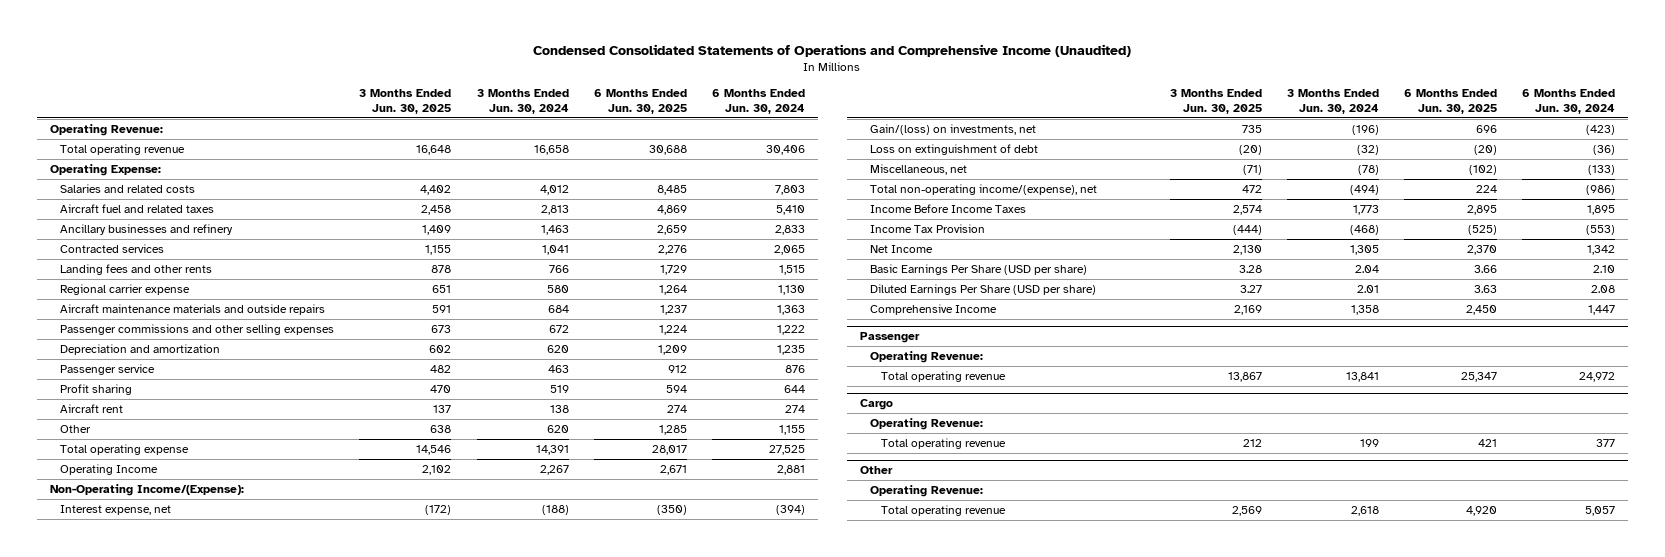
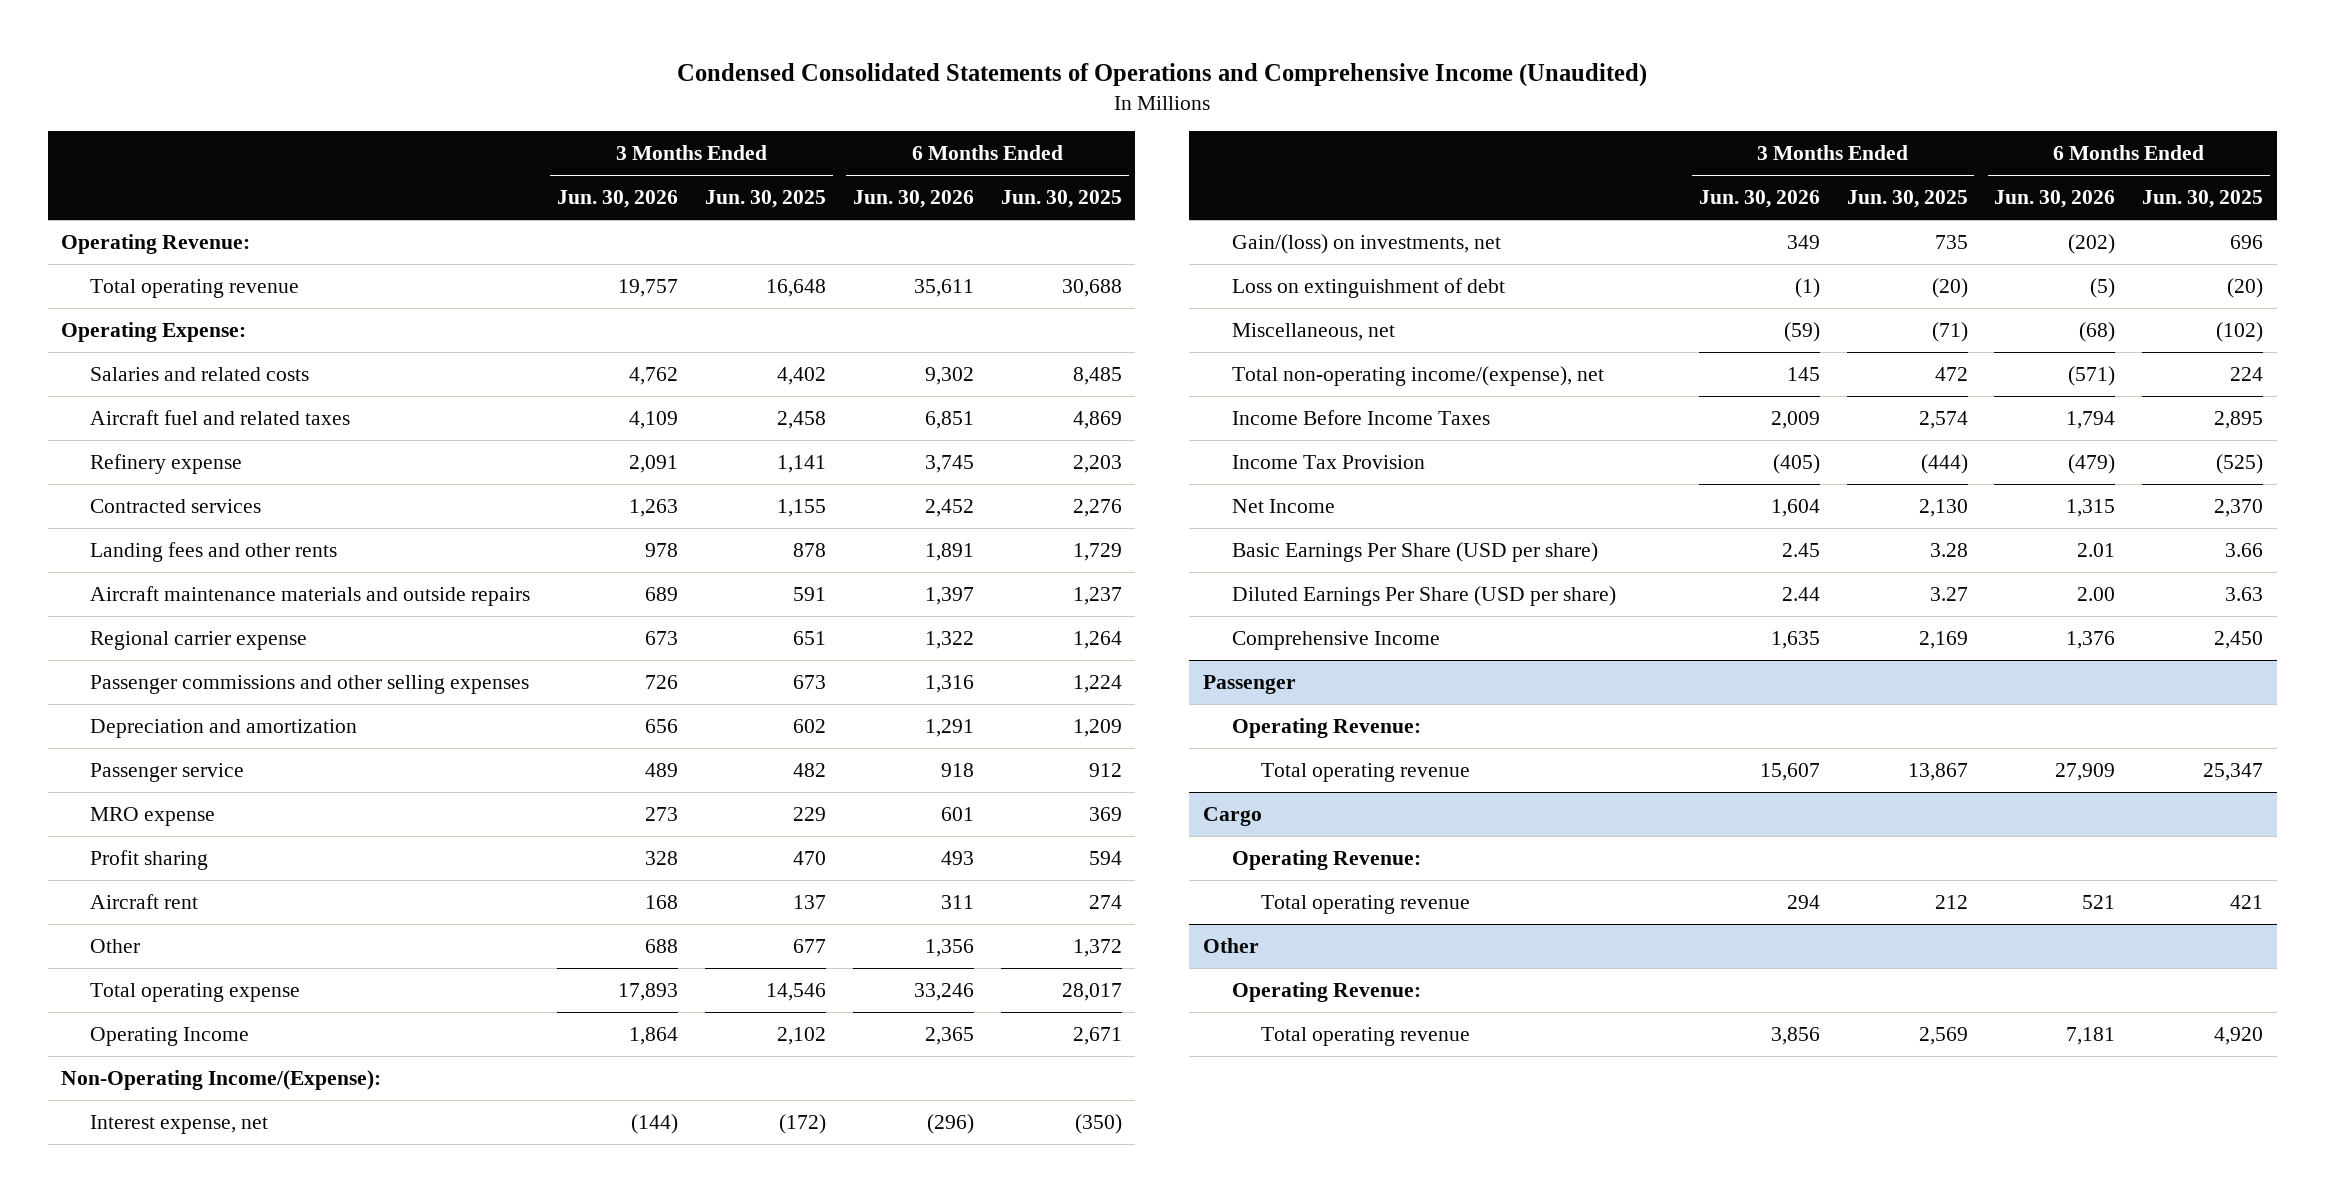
- | 3 Months Ended Jun. 30, 2025 | 3 Months Ended Jun. 30, 2024 | 6 Months Ended Jun. 30, 2025 | 6 Months Ended Jun. 30, 2024
+ | 3 Months Ended Jun. 30, 2026 | 3 Months Ended Jun. 30, 2025 | 6 Months Ended Jun. 30, 2026 | 6 Months Ended Jun. 30, 2025
- Ancillary businesses and refinery | 1,409 | 1,463 | 2,659 | 2,833
+ Refinery expense | 2,091 | 1,141 | 3,745 | 2,203
moved down: Regional carrier expense | 673 | 651 | 1,322 | 1,264
+ MRO expense | 273 | 229 | 601 | 369
- Other | 638 | 620 | 1,285 | 1,155
+ Other | 688 | 677 | 1,356 | 1,372

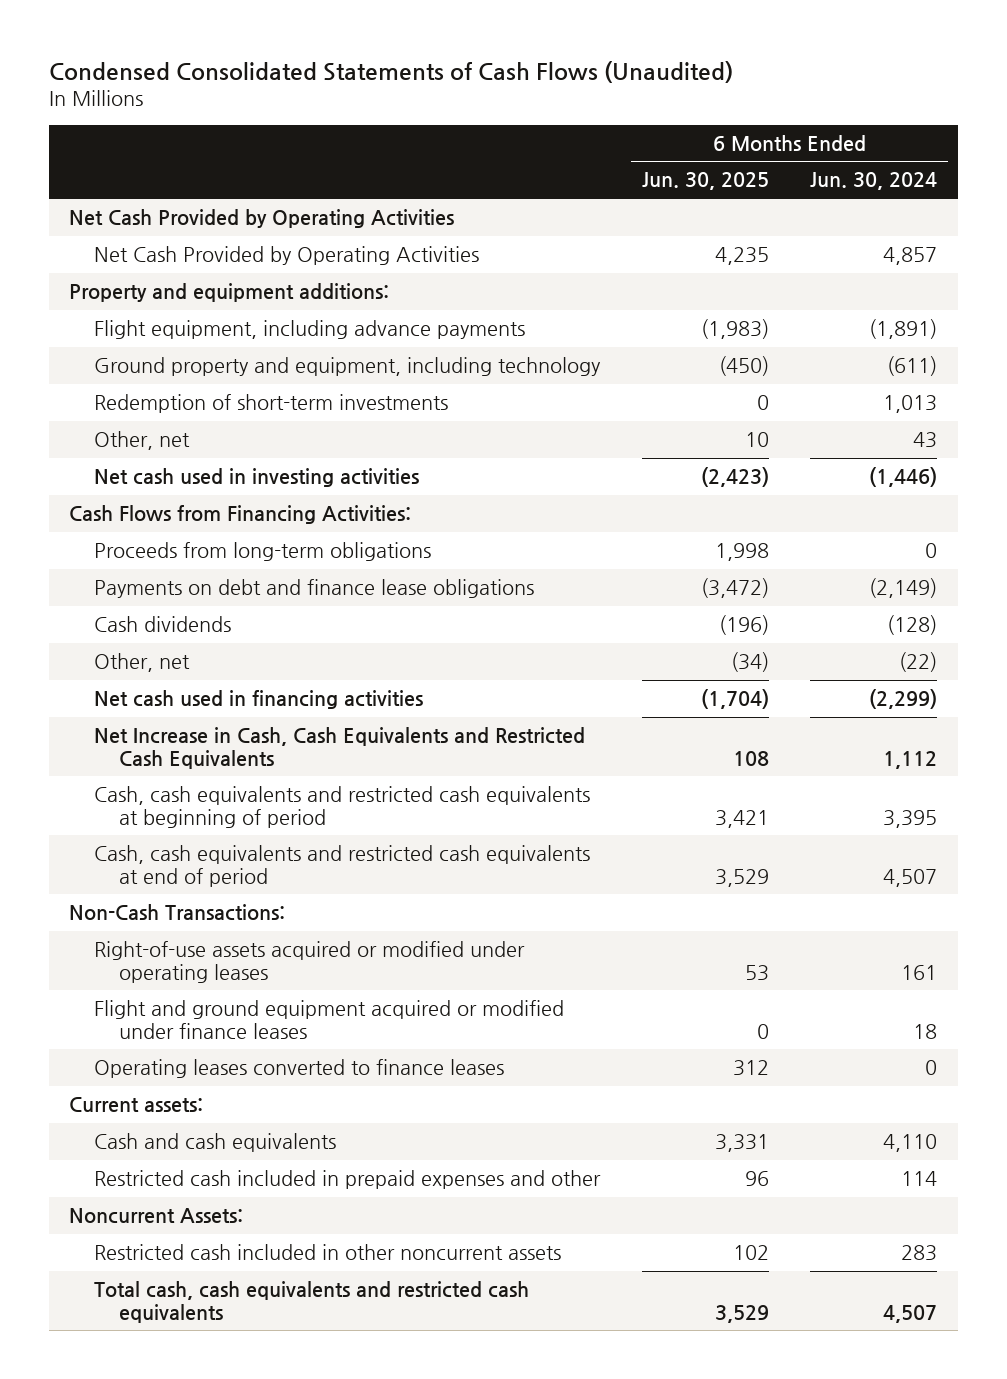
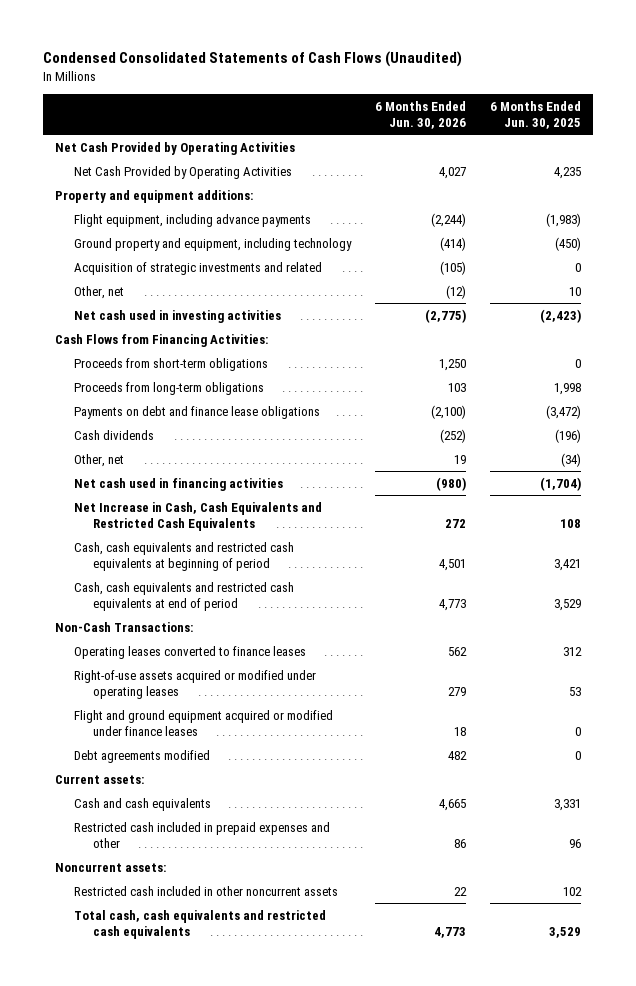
- | 6 Months Ended Jun. 30, 2025 | 6 Months Ended Jun. 30, 2024
+ | 6 Months Ended Jun. 30, 2026 | 6 Months Ended Jun. 30, 2025
- Redemption of short-term investments | 0 | 1,013
+ Acquisition of strategic investments and related | (105) | 0
+ Proceeds from short-term obligations | 1,250 | 0
moved up: Operating leases converted to finance leases | 562 | 312
+ Debt agreements modified | 482 | 0
- Noncurrent Assets:
+ Noncurrent assets:

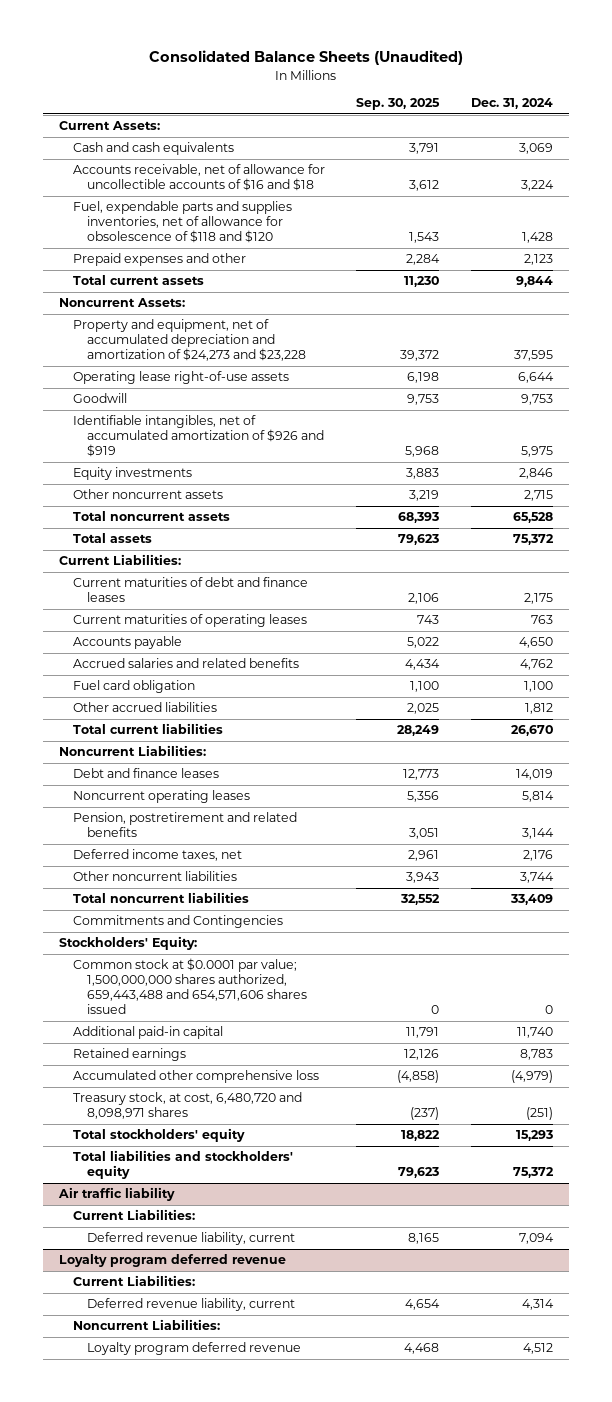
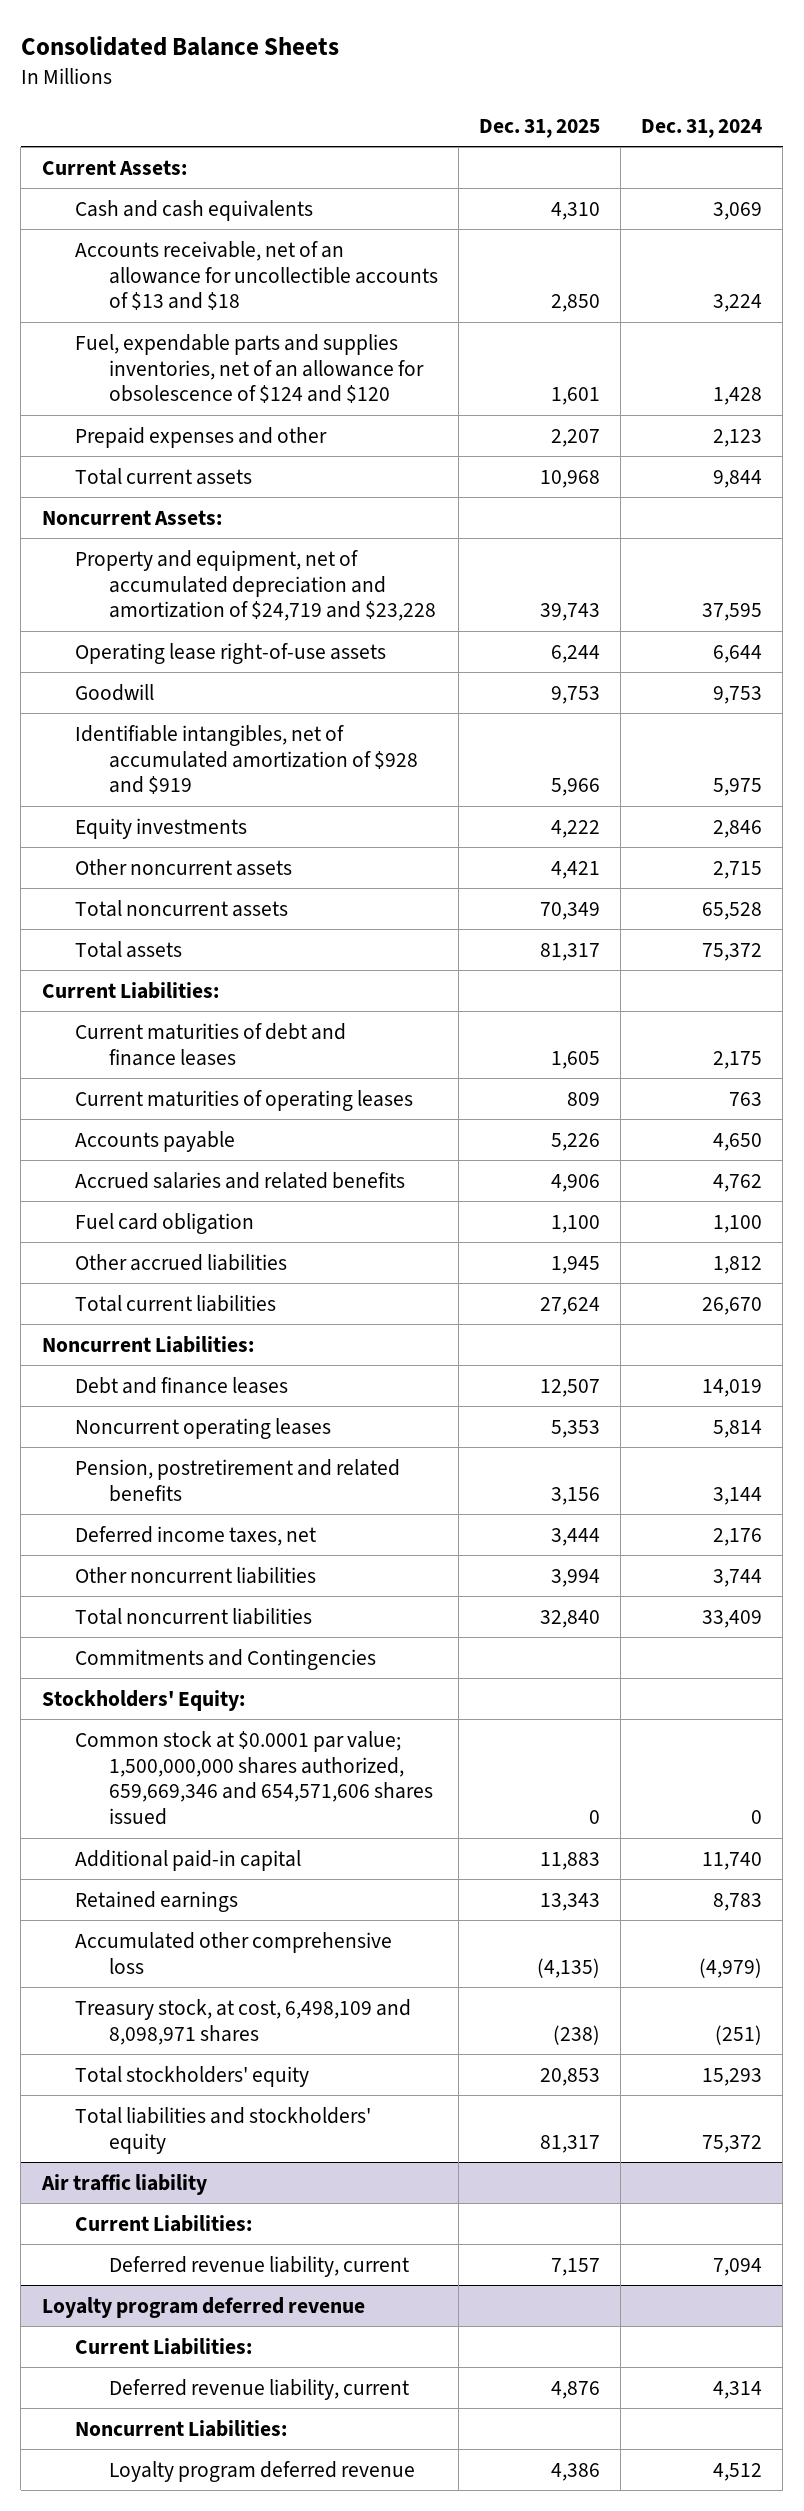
- Consolidated Balance Sheets (Unaudited)
+ Consolidated Balance Sheets
- | Sep. 30, 2025 | Dec. 31, 2024
+ | Dec. 31, 2025 | Dec. 31, 2024
- Accounts receivable, net of allowance for uncollectible accounts of $16 and $18 | 3,612 | 3,224
- Fuel, expendable parts and supplies inventories, net of allowance for obsolescence of $118 and $120 | 1,543 | 1,428
+ Accounts receivable, net of an allowance for uncollectible accounts of $13 and $18 | 2,850 | 3,224
+ Fuel, expendable parts and supplies inventories, net of an allowance for obsolescence of $124 and $120 | 1,601 | 1,428
- Property and equipment, net of accumulated depreciation and amortization of $24,273 and $23,228 | 39,372 | 37,595
+ Property and equipment, net of accumulated depreciation and amortization of $24,719 and $23,228 | 39,743 | 37,595
- Identifiable intangibles, net of accumulated amortization of $926 and $919 | 5,968 | 5,975
+ Identifiable intangibles, net of accumulated amortization of $928 and $919 | 5,966 | 5,975
- Common stock at $0.0001 par value; 1,500,000,000 shares authorized, 659,443,488 and 654,571,606 shares issued | 0 | 0
+ Common stock at $0.0001 par value; 1,500,000,000 shares authorized, 659,669,346 and 654,571,606 shares issued | 0 | 0
- Treasury stock, at cost, 6,480,720 and 8,098,971 shares | (237) | (251)
+ Treasury stock, at cost, 6,498,109 and 8,098,971 shares | (238) | (251)

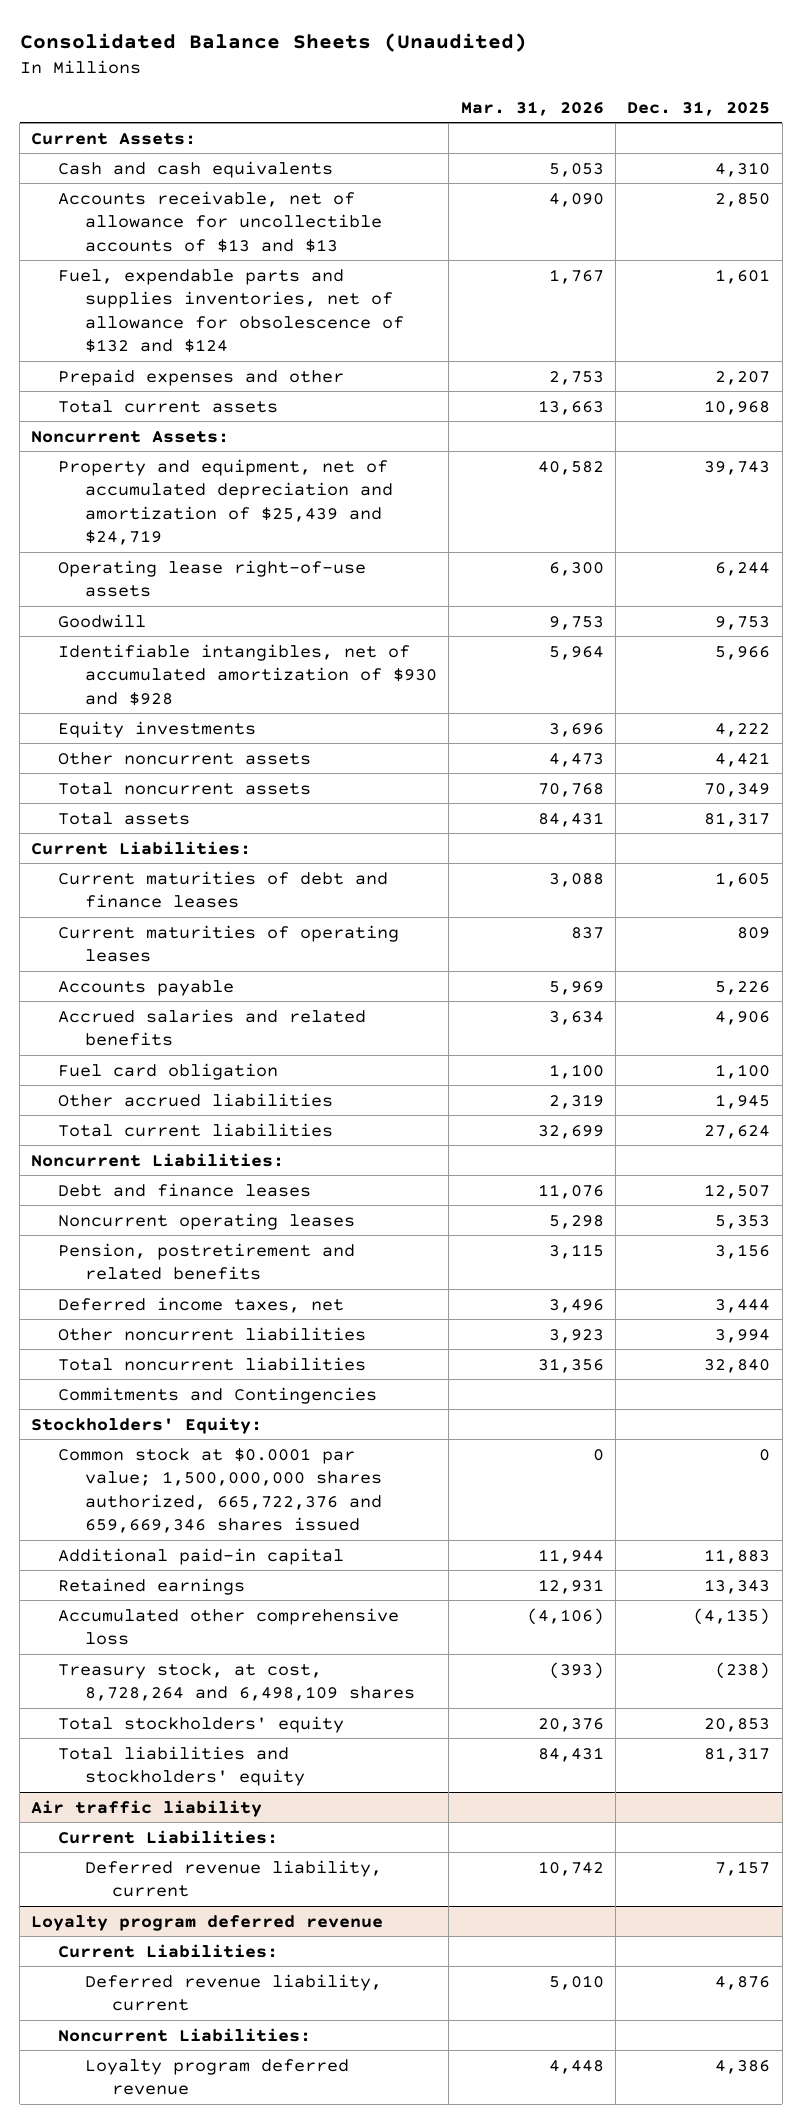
- Consolidated Balance Sheets
+ Consolidated Balance Sheets (Unaudited)
- | Dec. 31, 2025 | Dec. 31, 2024
+ | Mar. 31, 2026 | Dec. 31, 2025
- Accounts receivable, net of an allowance for uncollectible accounts of $13 and $18 | 2,850 | 3,224
- Fuel, expendable parts and supplies inventories, net of an allowance for obsolescence of $124 and $120 | 1,601 | 1,428
+ Accounts receivable, net of allowance for uncollectible accounts of $13 and $13 | 4,090 | 2,850
+ Fuel, expendable parts and supplies inventories, net of allowance for obsolescence of $132 and $124 | 1,767 | 1,601
- Property and equipment, net of accumulated depreciation and amortization of $24,719 and $23,228 | 39,743 | 37,595
+ Property and equipment, net of accumulated depreciation and amortization of $25,439 and $24,719 | 40,582 | 39,743
- Identifiable intangibles, net of accumulated amortization of $928 and $919 | 5,966 | 5,975
+ Identifiable intangibles, net of accumulated amortization of $930 and $928 | 5,964 | 5,966
- Common stock at $0.0001 par value; 1,500,000,000 shares authorized, 659,669,346 and 654,571,606 shares issued | 0 | 0
+ Common stock at $0.0001 par value; 1,500,000,000 shares authorized, 665,722,376 and 659,669,346 shares issued | 0 | 0
- Treasury stock, at cost, 6,498,109 and 8,098,971 shares | (238) | (251)
+ Treasury stock, at cost, 8,728,264 and 6,498,109 shares | (393) | (238)

